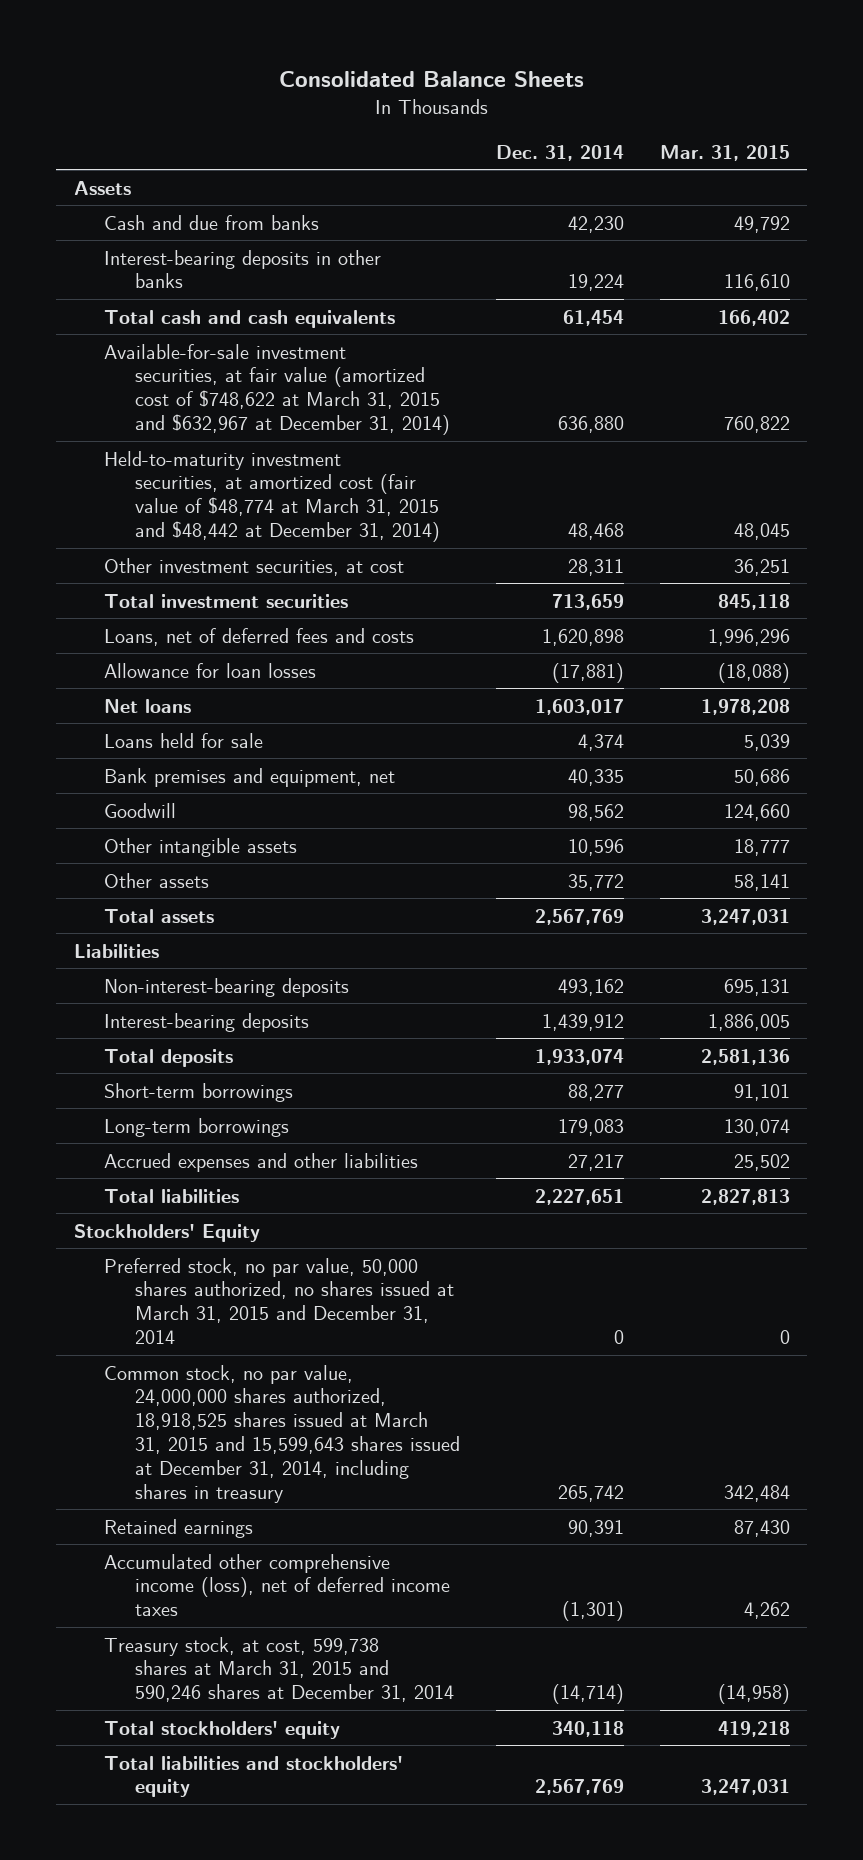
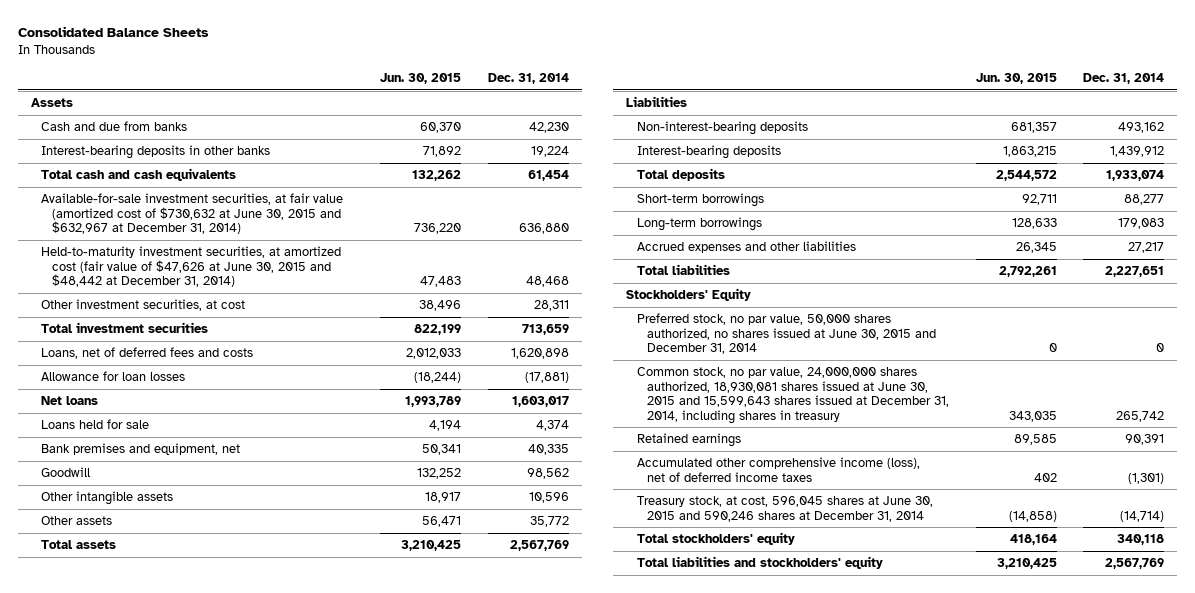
- | Dec. 31, 2014 | Mar. 31, 2015
+ | Jun. 30, 2015 | Dec. 31, 2014
- Available-for-sale investment securities, at fair value (amortized cost of $748,622 at March 31, 2015 and $632,967 at December 31, 2014) | 636,880 | 760,822
- Held-to-maturity investment securities, at amortized cost (fair value of $48,774 at March 31, 2015 and $48,442 at December 31, 2014) | 48,468 | 48,045
+ Available-for-sale investment securities, at fair value (amortized cost of $730,632 at June 30, 2015 and $632,967 at December 31, 2014) | 736,220 | 636,880
+ Held-to-maturity investment securities, at amortized cost (fair value of $47,626 at June 30, 2015 and $48,442 at December 31, 2014) | 47,483 | 48,468
- Preferred stock, no par value, 50,000 shares authorized, no shares issued at March 31, 2015 and December 31, 2014 | 0 | 0
- Common stock, no par value, 24,000,000 shares authorized, 18,918,525 shares issued at March 31, 2015 and 15,599,643 shares issued at December 31, 2014, including shares in treasury | 265,742 | 342,484
+ Preferred stock, no par value, 50,000 shares authorized, no shares issued at June 30, 2015 and December 31, 2014 | 0 | 0
+ Common stock, no par value, 24,000,000 shares authorized, 18,930,081 shares issued at June 30, 2015 and 15,599,643 shares issued at December 31, 2014, including shares in treasury | 343,035 | 265,742
- Treasury stock, at cost, 599,738 shares at March 31, 2015 and 590,246 shares at December 31, 2014 | (14,714) | (14,958)
+ Treasury stock, at cost, 596,045 shares at June 30, 2015 and 590,246 shares at December 31, 2014 | (14,858) | (14,714)

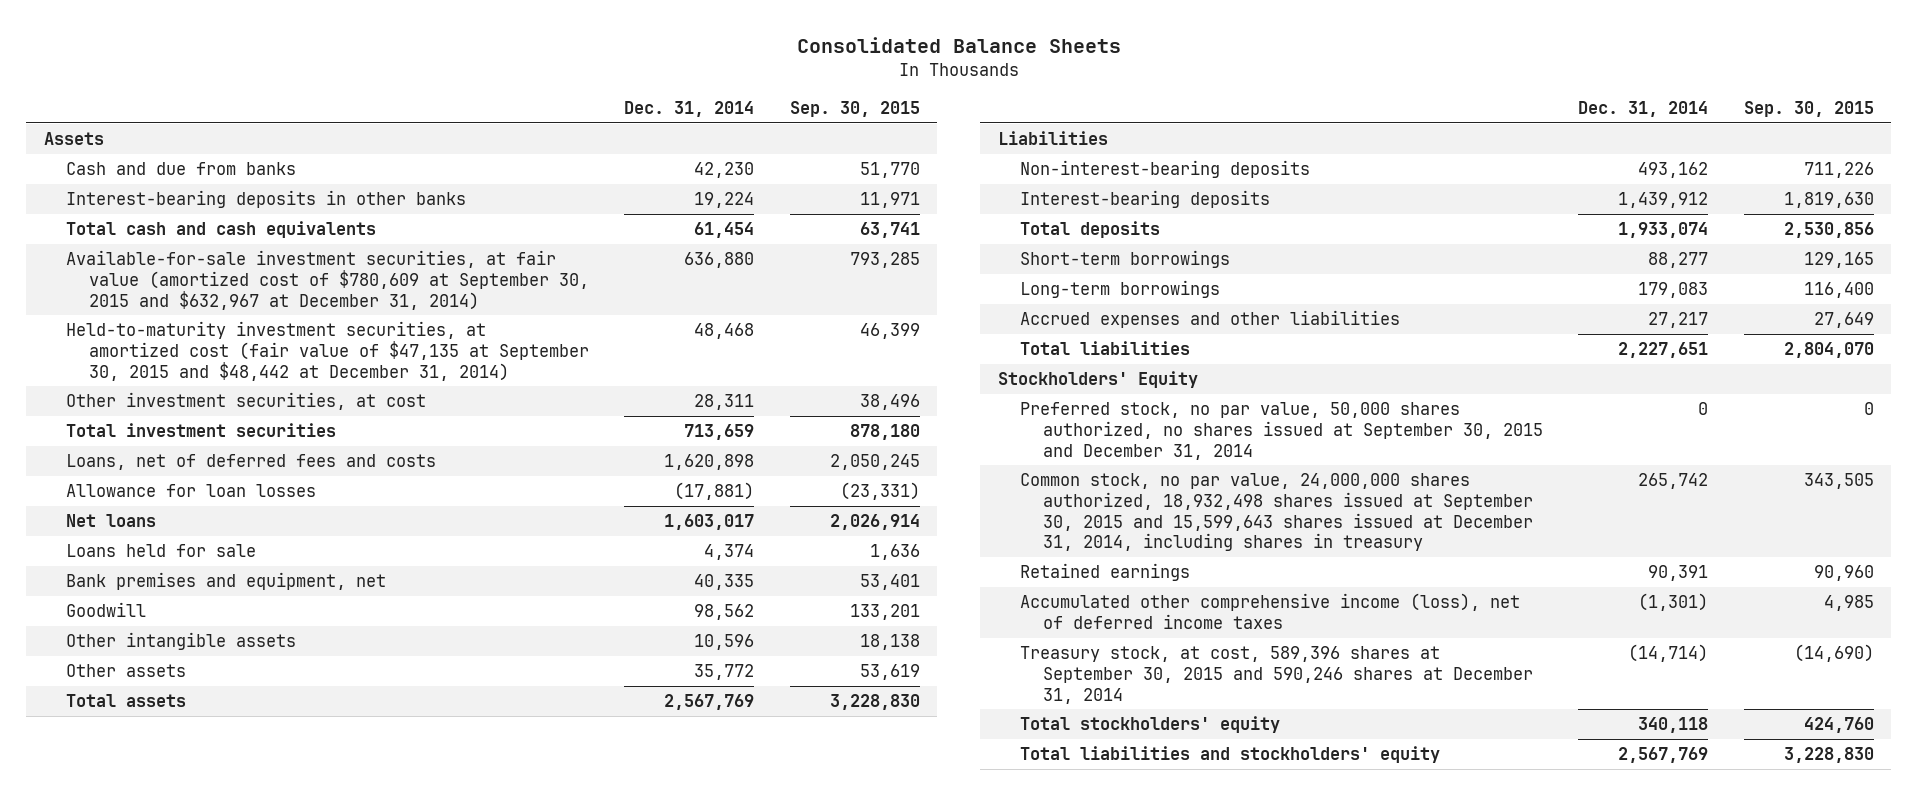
- | Jun. 30, 2015 | Dec. 31, 2014
+ | Dec. 31, 2014 | Sep. 30, 2015
- Available-for-sale investment securities, at fair value (amortized cost of $730,632 at June 30, 2015 and $632,967 at December 31, 2014) | 736,220 | 636,880
- Held-to-maturity investment securities, at amortized cost (fair value of $47,626 at June 30, 2015 and $48,442 at December 31, 2014) | 47,483 | 48,468
+ Available-for-sale investment securities, at fair value (amortized cost of $780,609 at September 30, 2015 and $632,967 at December 31, 2014) | 636,880 | 793,285
+ Held-to-maturity investment securities, at amortized cost (fair value of $47,135 at September 30, 2015 and $48,442 at December 31, 2014) | 48,468 | 46,399
- Preferred stock, no par value, 50,000 shares authorized, no shares issued at June 30, 2015 and December 31, 2014 | 0 | 0
- Common stock, no par value, 24,000,000 shares authorized, 18,930,081 shares issued at June 30, 2015 and 15,599,643 shares issued at December 31, 2014, including shares in treasury | 343,035 | 265,742
+ Preferred stock, no par value, 50,000 shares authorized, no shares issued at September 30, 2015 and December 31, 2014 | 0 | 0
+ Common stock, no par value, 24,000,000 shares authorized, 18,932,498 shares issued at September 30, 2015 and 15,599,643 shares issued at December 31, 2014, including shares in treasury | 265,742 | 343,505
- Treasury stock, at cost, 596,045 shares at June 30, 2015 and 590,246 shares at December 31, 2014 | (14,858) | (14,714)
+ Treasury stock, at cost, 589,396 shares at September 30, 2015 and 590,246 shares at December 31, 2014 | (14,714) | (14,690)

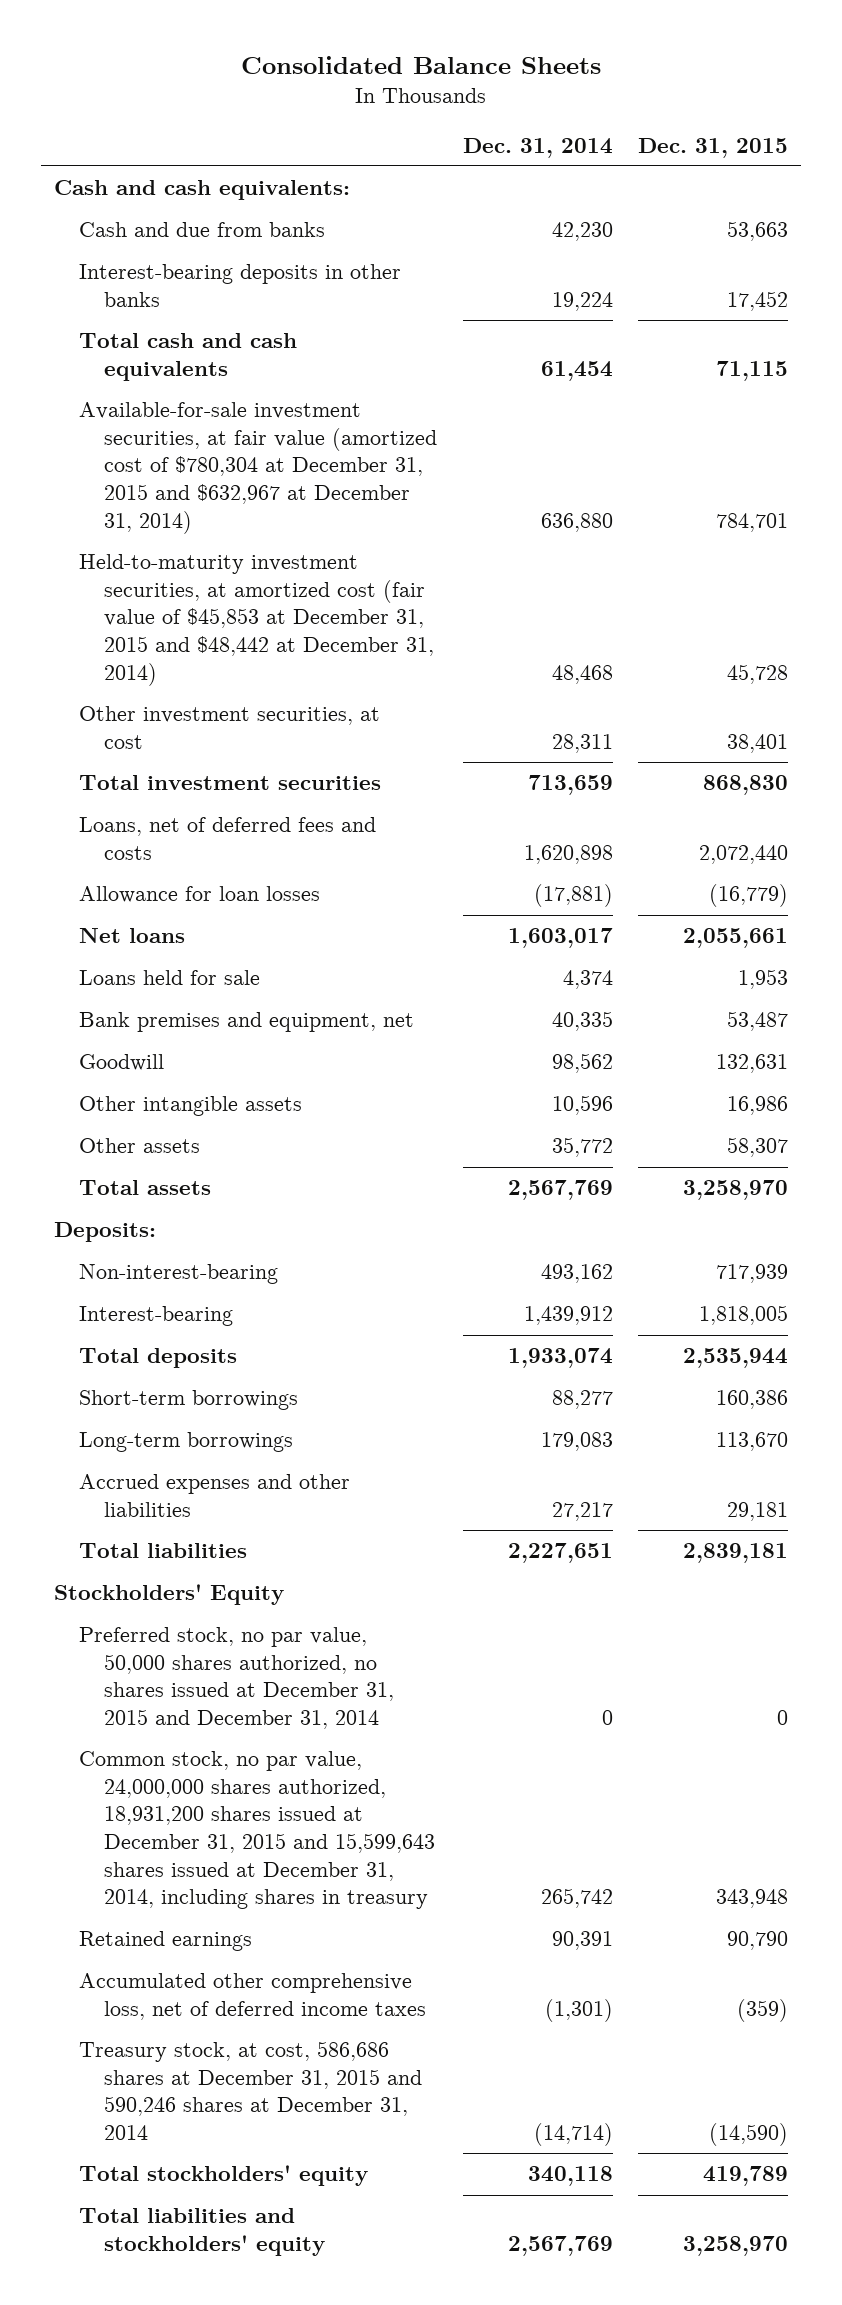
- | Dec. 31, 2014 | Sep. 30, 2015
+ | Dec. 31, 2014 | Dec. 31, 2015
- Assets
+ Cash and cash equivalents:
- Available-for-sale investment securities, at fair value (amortized cost of $780,609 at September 30, 2015 and $632,967 at December 31, 2014) | 636,880 | 793,285
- Held-to-maturity investment securities, at amortized cost (fair value of $47,135 at September 30, 2015 and $48,442 at December 31, 2014) | 48,468 | 46,399
+ Available-for-sale investment securities, at fair value (amortized cost of $780,304 at December 31, 2015 and $632,967 at December 31, 2014) | 636,880 | 784,701
+ Held-to-maturity investment securities, at amortized cost (fair value of $45,853 at December 31, 2015 and $48,442 at December 31, 2014) | 48,468 | 45,728
- Liabilities
- Non-interest-bearing deposits | 493,162 | 711,226
- Interest-bearing deposits | 1,439,912 | 1,819,630
+ Deposits:
+ Non-interest-bearing | 493,162 | 717,939
+ Interest-bearing | 1,439,912 | 1,818,005
- Preferred stock, no par value, 50,000 shares authorized, no shares issued at September 30, 2015 and December 31, 2014 | 0 | 0
- Common stock, no par value, 24,000,000 shares authorized, 18,932,498 shares issued at September 30, 2015 and 15,599,643 shares issued at December 31, 2014, including shares in treasury | 265,742 | 343,505
+ Preferred stock, no par value, 50,000 shares authorized, no shares issued at December 31, 2015 and December 31, 2014 | 0 | 0
+ Common stock, no par value, 24,000,000 shares authorized, 18,931,200 shares issued at December 31, 2015 and 15,599,643 shares issued at December 31, 2014, including shares in treasury | 265,742 | 343,948
- Accumulated other comprehensive income (loss), net of deferred income taxes | (1,301) | 4,985
- Treasury stock, at cost, 589,396 shares at September 30, 2015 and 590,246 shares at December 31, 2014 | (14,714) | (14,690)
+ Accumulated other comprehensive loss, net of deferred income taxes | (1,301) | (359)
+ Treasury stock, at cost, 586,686 shares at December 31, 2015 and 590,246 shares at December 31, 2014 | (14,714) | (14,590)

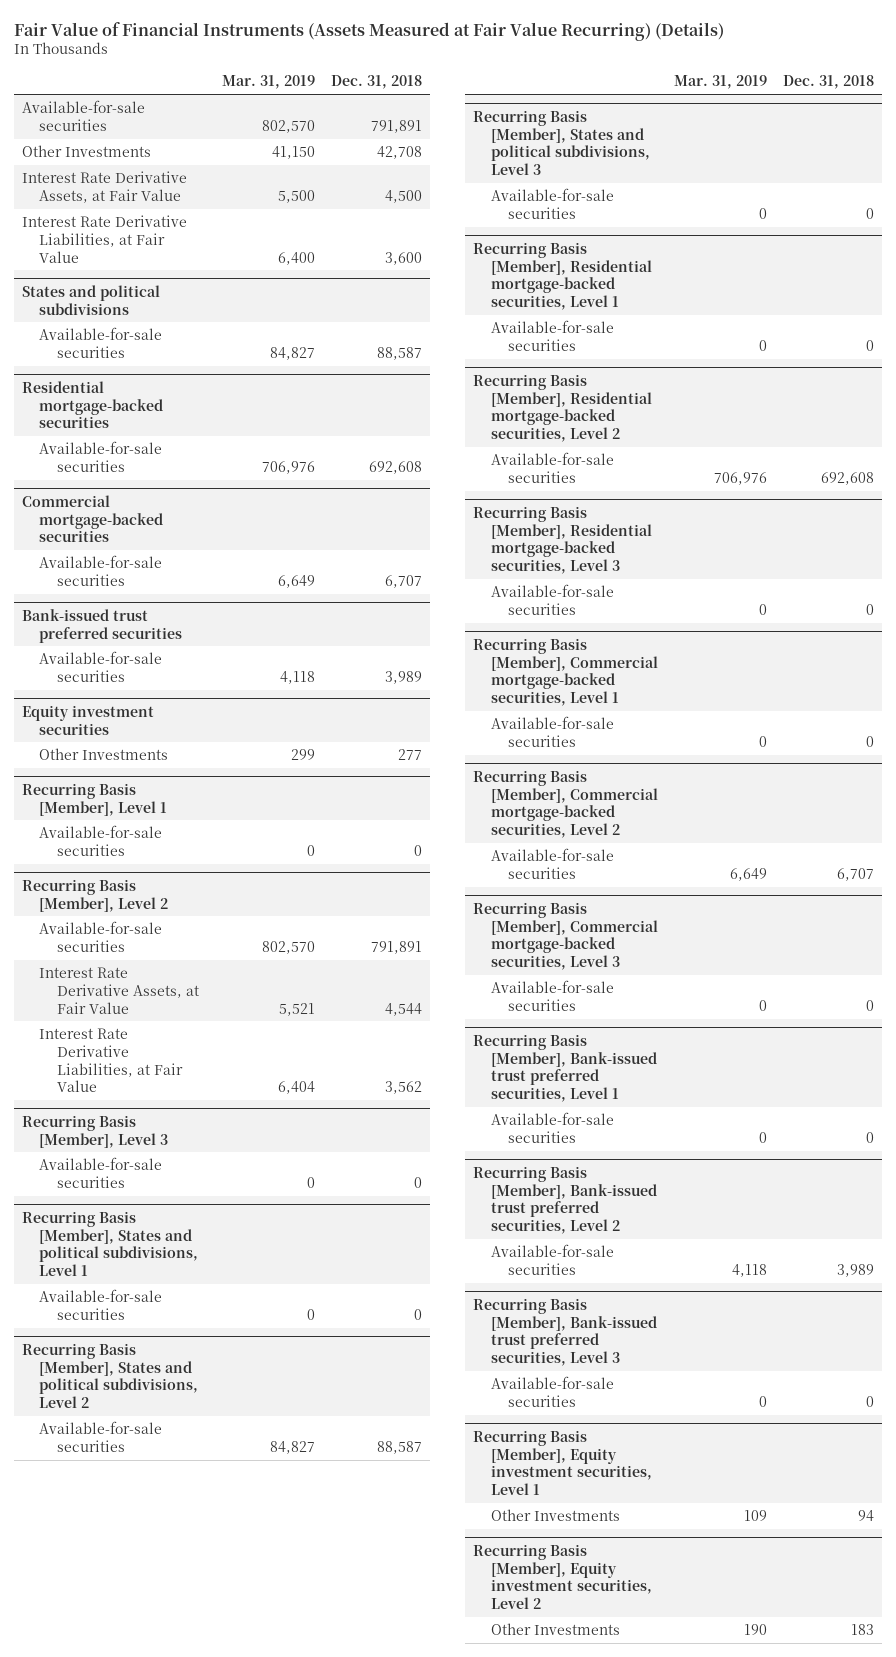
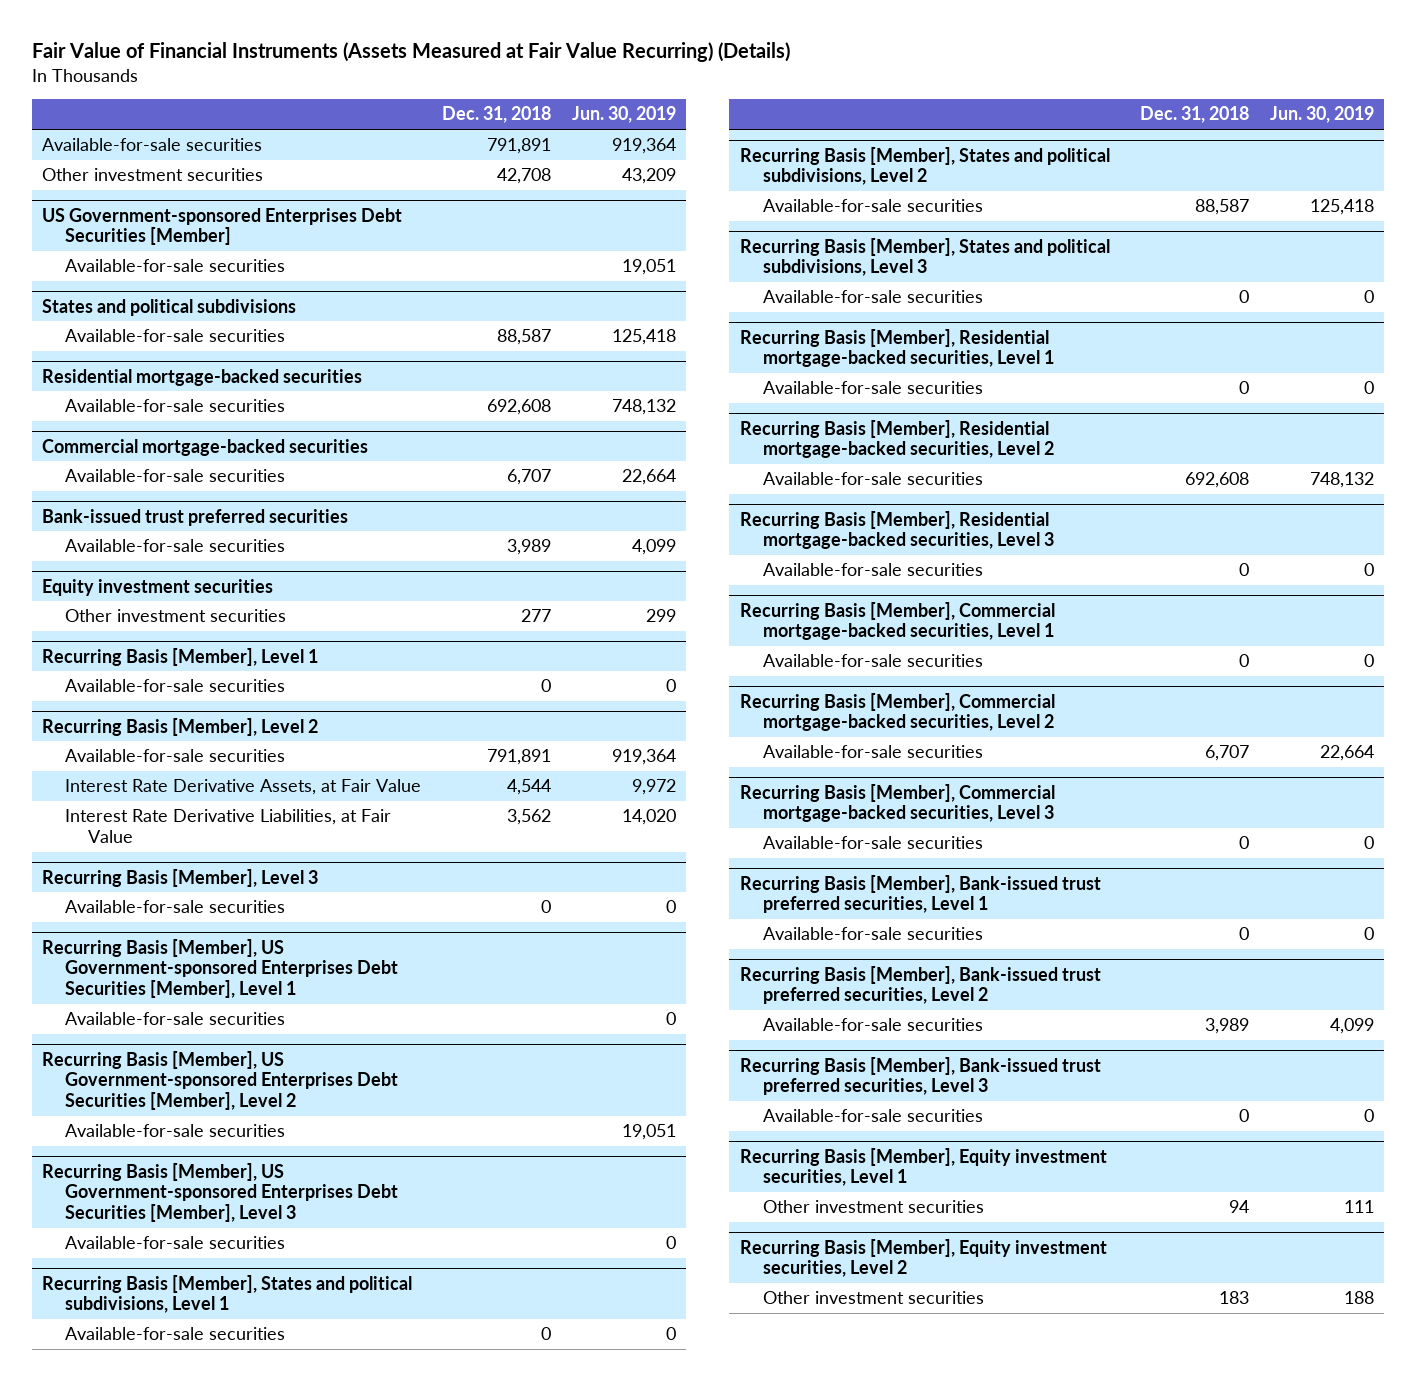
- | Mar. 31, 2019 | Dec. 31, 2018
+ | Dec. 31, 2018 | Jun. 30, 2019
- Other Investments | 41,150 | 42,708
- Interest Rate Derivative Assets, at Fair Value | 5,500 | 4,500
- Interest Rate Derivative Liabilities, at Fair Value | 6,400 | 3,600
+ Other investment securities | 42,708 | 43,209
+ US Government-sponsored Enterprises Debt Securities [Member]
+ Available-for-sale securities | | 19,051
@ Equity investment securities
- Other Investments | 299 | 277
+ Other investment securities | 277 | 299
+ Recurring Basis [Member], US Government-sponsored Enterprises Debt Securities [Member], Level 1
+ Available-for-sale securities | | 0
+ Recurring Basis [Member], US Government-sponsored Enterprises Debt Securities [Member], Level 2
+ Available-for-sale securities | | 19,051
+ Recurring Basis [Member], US Government-sponsored Enterprises Debt Securities [Member], Level 3
+ Available-for-sale securities | | 0
@ Recurring Basis [Member], Equity investment securities, Level 1
- Other Investments | 109 | 94
+ Other investment securities | 94 | 111
@ Recurring Basis [Member], Equity investment securities, Level 2
- Other Investments | 190 | 183
+ Other investment securities | 183 | 188

